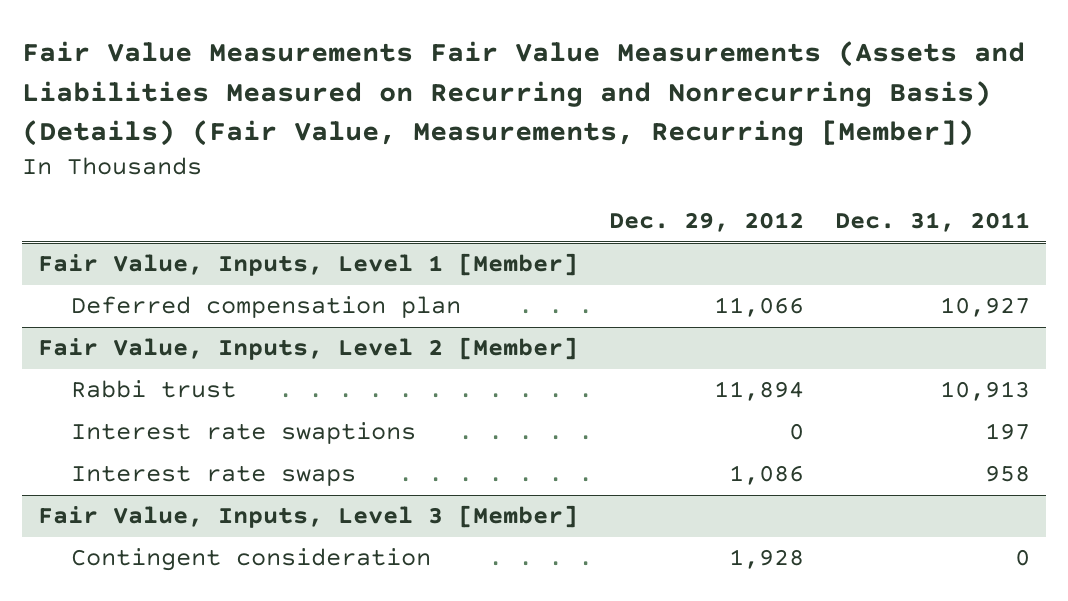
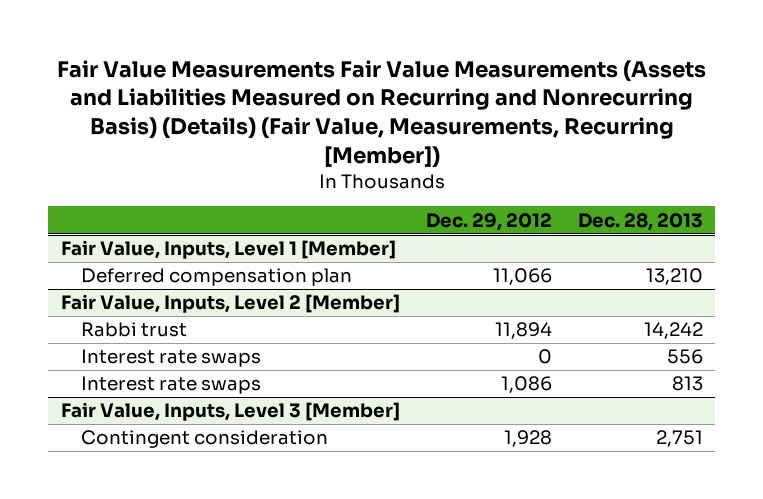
- | Dec. 29, 2012 | Dec. 31, 2011
+ | Dec. 29, 2012 | Dec. 28, 2013
@ Fair Value, Inputs, Level 2 [Member]
- Interest rate swaptions | 0 | 197
+ Interest rate swaps | 0 | 556

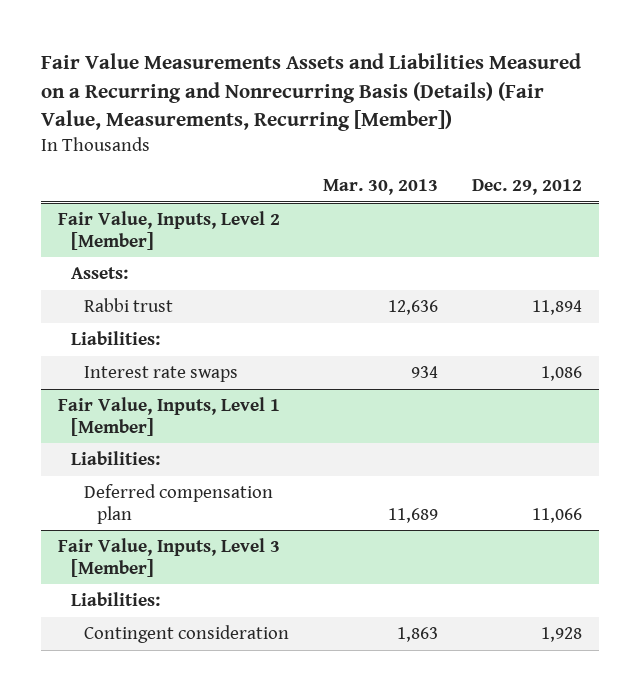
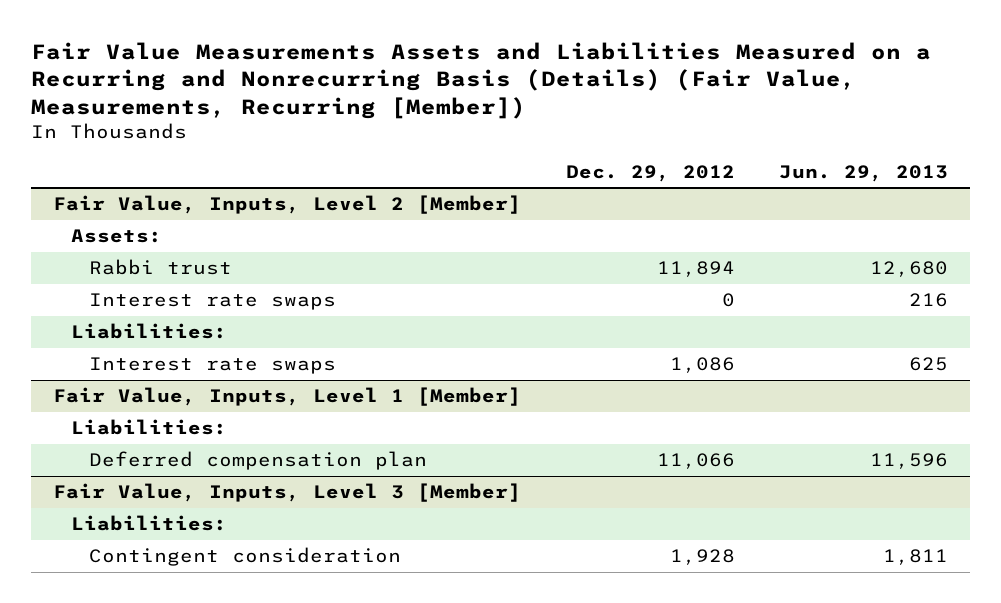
- | Mar. 30, 2013 | Dec. 29, 2012
+ | Dec. 29, 2012 | Jun. 29, 2013
@ Fair Value, Inputs, Level 2 [Member]
+ Interest rate swaps | 0 | 216

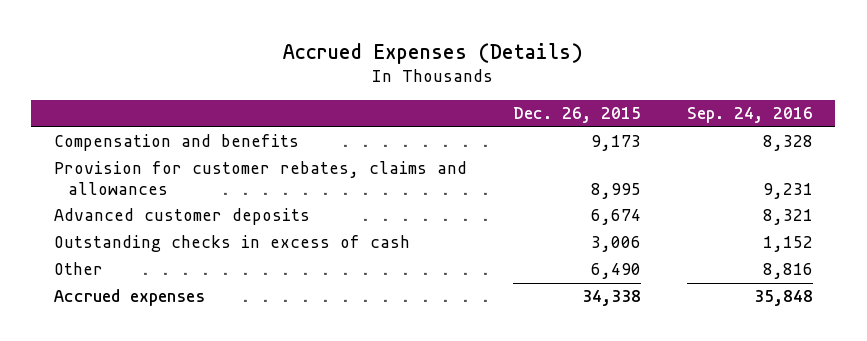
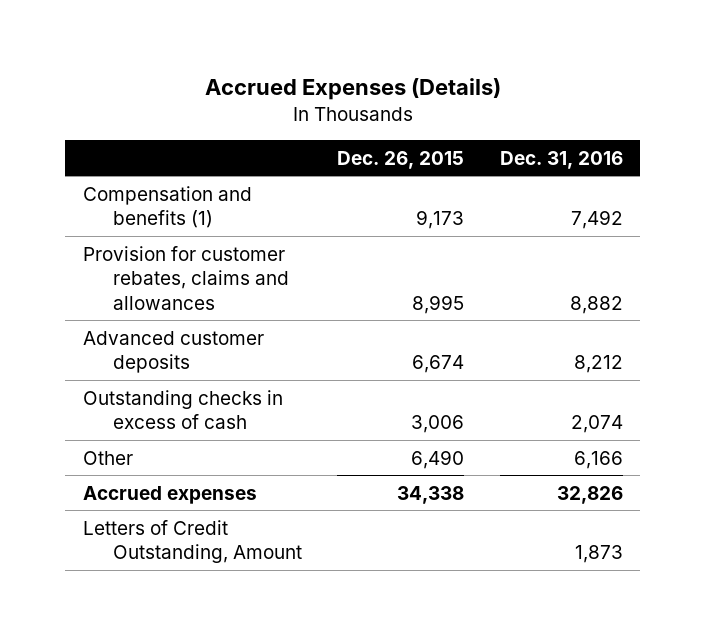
- | Dec. 26, 2015 | Sep. 24, 2016
+ | Dec. 26, 2015 | Dec. 31, 2016
- Compensation and benefits | 9,173 | 8,328
+ Compensation and benefits (1) | 9,173 | 7,492
+ Letters of Credit Outstanding, Amount | | 1,873

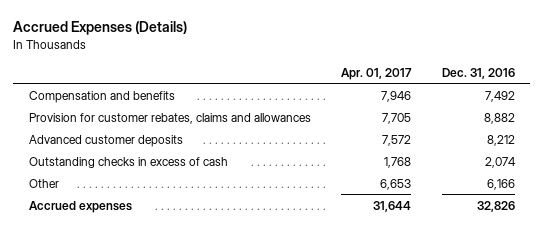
- | Dec. 26, 2015 | Dec. 31, 2016
+ | Apr. 01, 2017 | Dec. 31, 2016
- Compensation and benefits (1) | 9,173 | 7,492
+ Compensation and benefits | 7,946 | 7,492
- Letters of Credit Outstanding, Amount | | 1,873

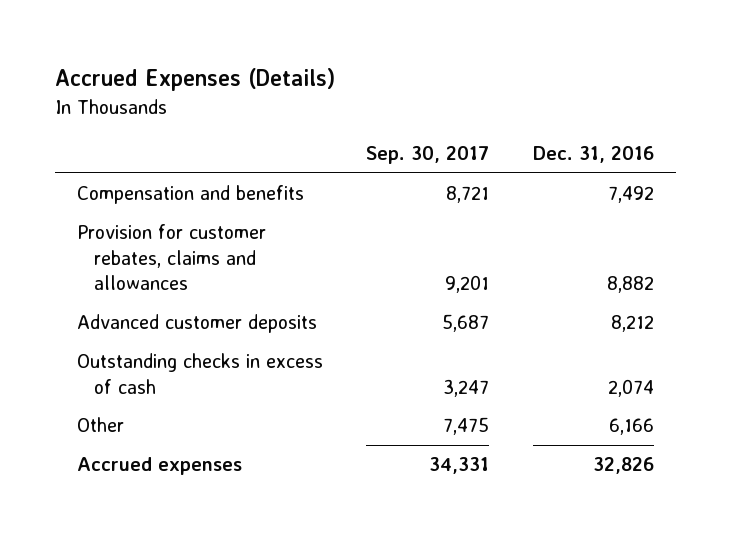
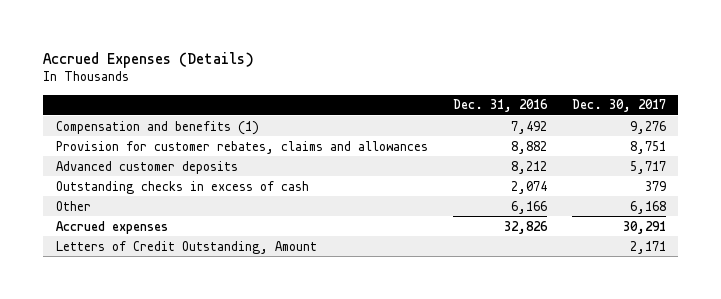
- | Sep. 30, 2017 | Dec. 31, 2016
+ | Dec. 31, 2016 | Dec. 30, 2017
- Compensation and benefits | 8,721 | 7,492
+ Compensation and benefits (1) | 7,492 | 9,276
+ Letters of Credit Outstanding, Amount | | 2,171

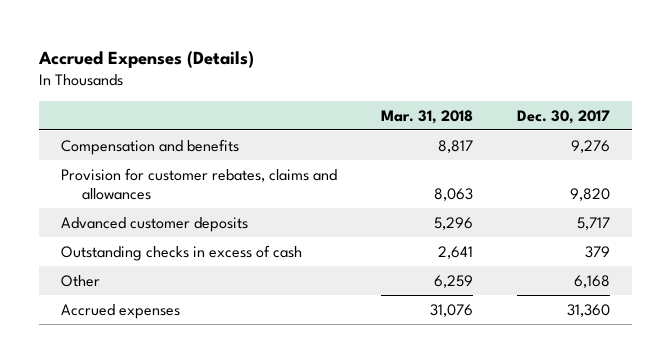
- | Dec. 31, 2016 | Dec. 30, 2017
+ | Mar. 31, 2018 | Dec. 30, 2017
- Compensation and benefits (1) | 7,492 | 9,276
- Provision for customer rebates, claims and allowances | 8,882 | 8,751
+ Compensation and benefits | 8,817 | 9,276
+ Provision for customer rebates, claims and allowances | 8,063 | 9,820
- Accrued expenses | 32,826 | 30,291
- Letters of Credit Outstanding, Amount | | 2,171
+ Accrued expenses | 31,076 | 31,360

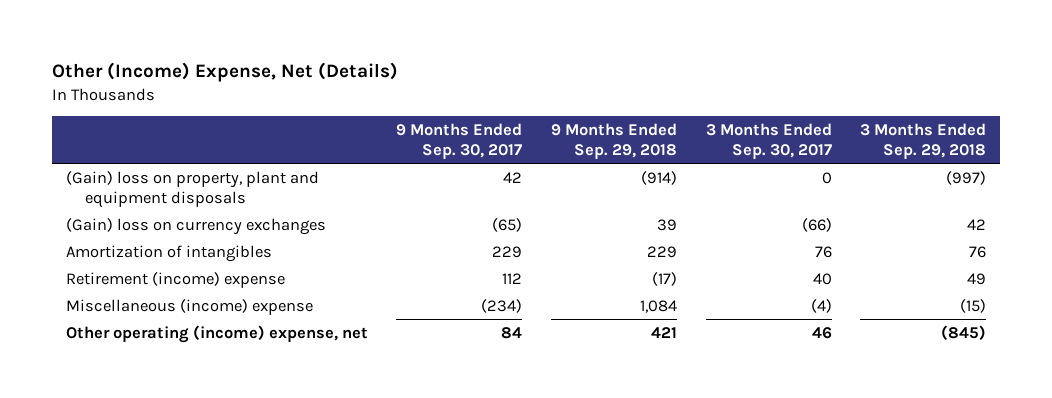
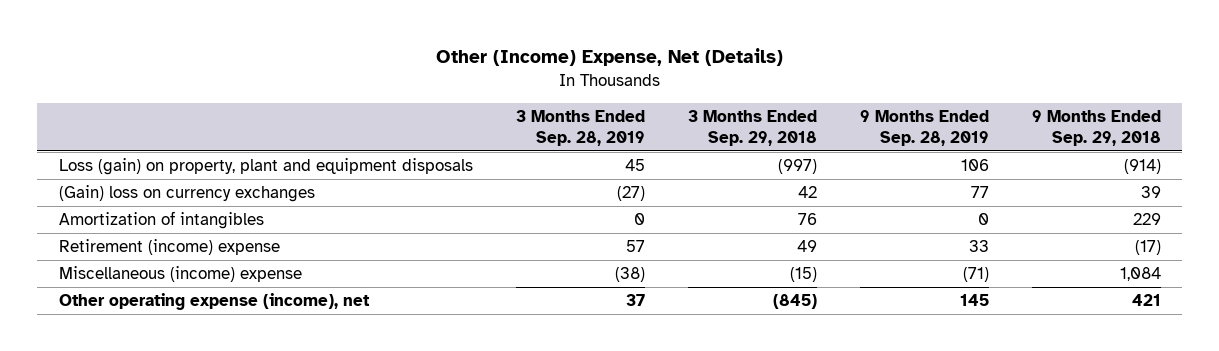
- | 9 Months Ended Sep. 30, 2017 | 9 Months Ended Sep. 29, 2018 | 3 Months Ended Sep. 30, 2017 | 3 Months Ended Sep. 29, 2018
+ | 3 Months Ended Sep. 28, 2019 | 3 Months Ended Sep. 29, 2018 | 9 Months Ended Sep. 28, 2019 | 9 Months Ended Sep. 29, 2018
- (Gain) loss on property, plant and equipment disposals | 42 | (914) | 0 | (997)
+ Loss (gain) on property, plant and equipment disposals | 45 | (997) | 106 | (914)
- Other operating (income) expense, net | 84 | 421 | 46 | (845)
+ Other operating expense (income), net | 37 | (845) | 145 | 421

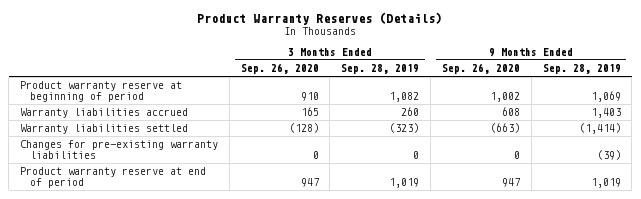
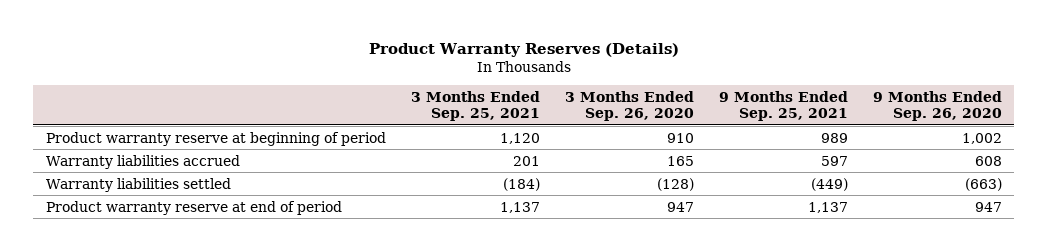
- | 3 Months Ended Sep. 26, 2020 | 3 Months Ended Sep. 28, 2019 | 9 Months Ended Sep. 26, 2020 | 9 Months Ended Sep. 28, 2019
+ | 3 Months Ended Sep. 25, 2021 | 3 Months Ended Sep. 26, 2020 | 9 Months Ended Sep. 25, 2021 | 9 Months Ended Sep. 26, 2020
- Changes for pre-existing warranty liabilities | 0 | 0 | 0 | (39)

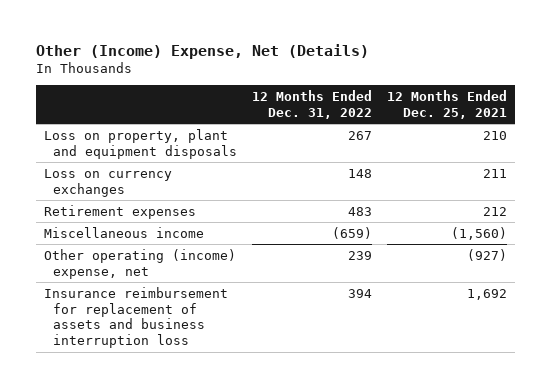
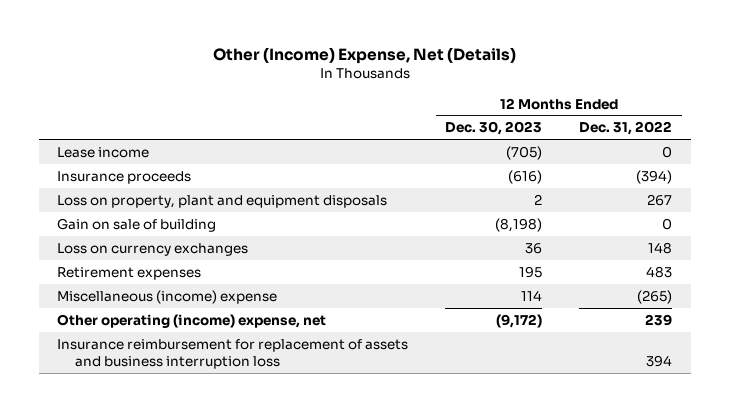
- | 12 Months Ended Dec. 31, 2022 | 12 Months Ended Dec. 25, 2021
+ | 12 Months Ended Dec. 30, 2023 | 12 Months Ended Dec. 31, 2022
+ Lease income | (705) | 0
+ Insurance proceeds | (616) | (394)
+ Gain on sale of building | (8,198) | 0
- Miscellaneous income | (659) | (1,560)
+ Miscellaneous (income) expense | 114 | (265)

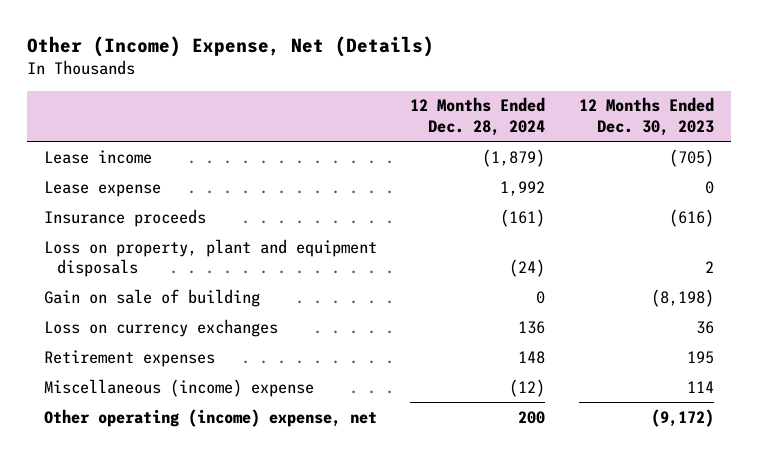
- | 12 Months Ended Dec. 30, 2023 | 12 Months Ended Dec. 31, 2022
+ | 12 Months Ended Dec. 28, 2024 | 12 Months Ended Dec. 30, 2023
+ Lease expense | 1,992 | 0
- Insurance reimbursement for replacement of assets and business interruption loss | | 394

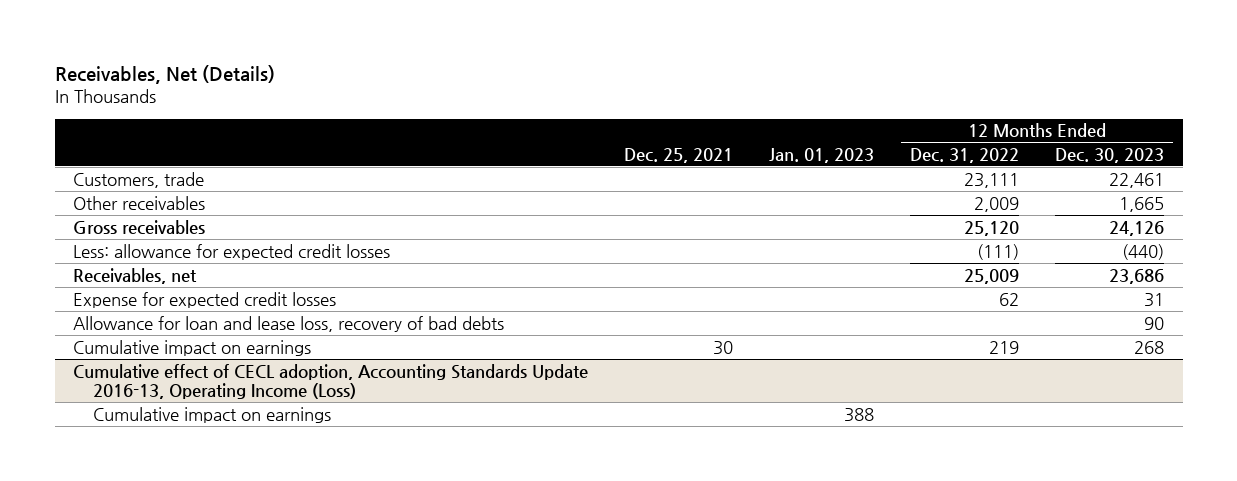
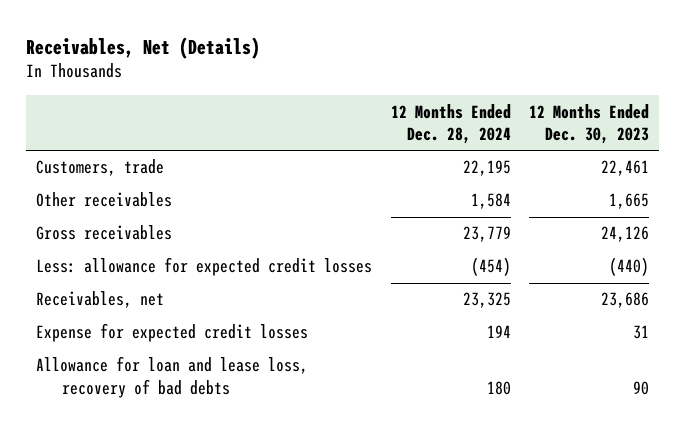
- | Dec. 25, 2021 | Jan. 01, 2023 | 12 Months Ended Dec. 31, 2022 | 12 Months Ended Dec. 30, 2023
+ | 12 Months Ended Dec. 28, 2024 | 12 Months Ended Dec. 30, 2023
- Cumulative impact on earnings | 30 | | 219 | 268
- Cumulative effect of CECL adoption, Accounting Standards Update 2016-13, Operating Income (Loss)
- Cumulative impact on earnings | | 388 | |

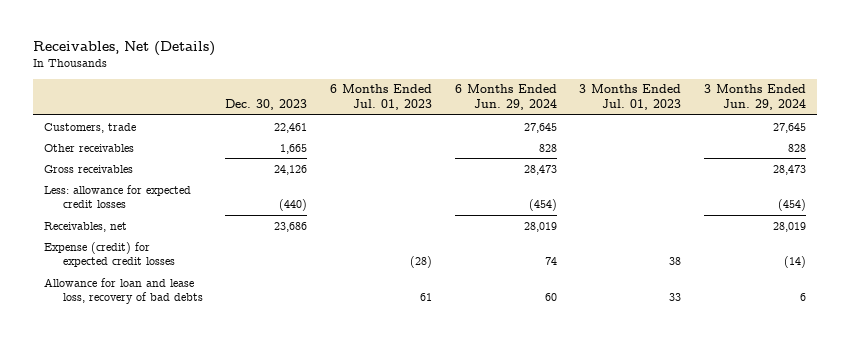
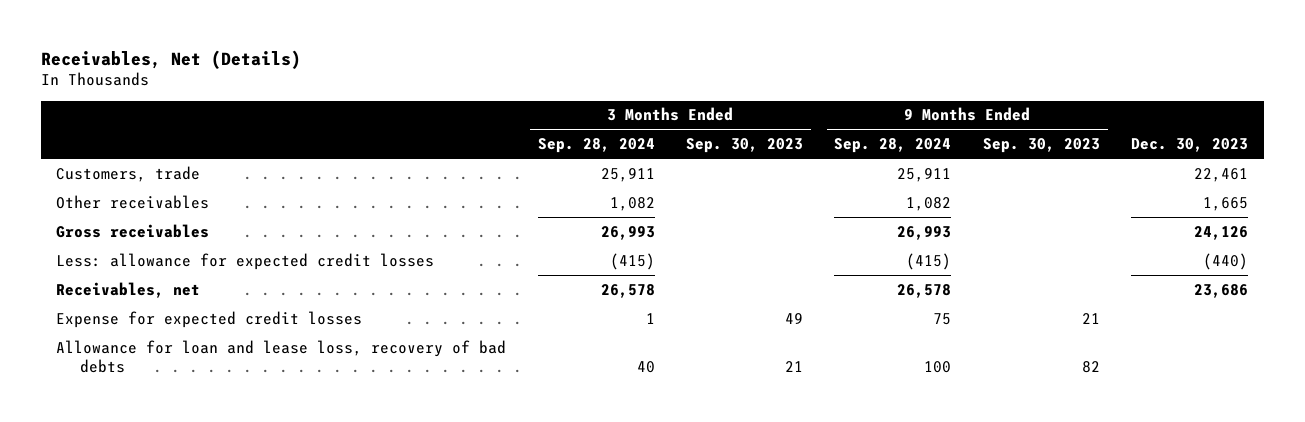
- | Dec. 30, 2023 | 6 Months Ended Jul. 01, 2023 | 6 Months Ended Jun. 29, 2024 | 3 Months Ended Jul. 01, 2023 | 3 Months Ended Jun. 29, 2024
+ | 3 Months Ended Sep. 28, 2024 | 3 Months Ended Sep. 30, 2023 | 9 Months Ended Sep. 28, 2024 | 9 Months Ended Sep. 30, 2023 | Dec. 30, 2023
- Expense (credit) for expected credit losses | | (28) | 74 | 38 | (14)
+ Expense for expected credit losses | 1 | 49 | 75 | 21 |

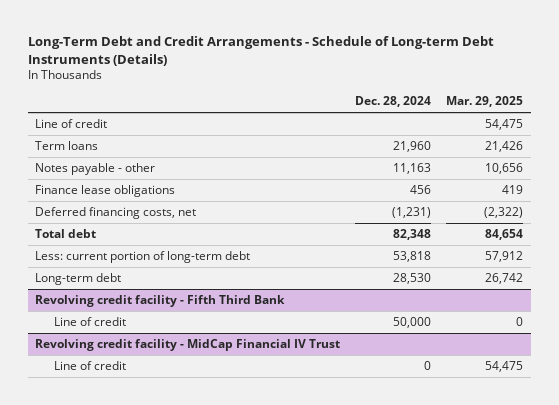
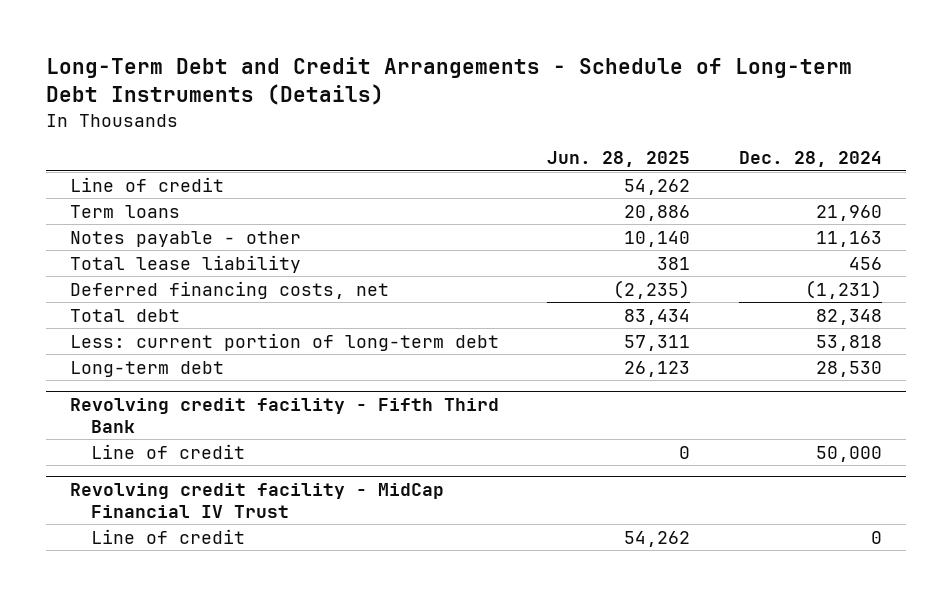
- | Dec. 28, 2024 | Mar. 29, 2025
+ | Jun. 28, 2025 | Dec. 28, 2024
- Finance lease obligations | 456 | 419
+ Total lease liability | 381 | 456

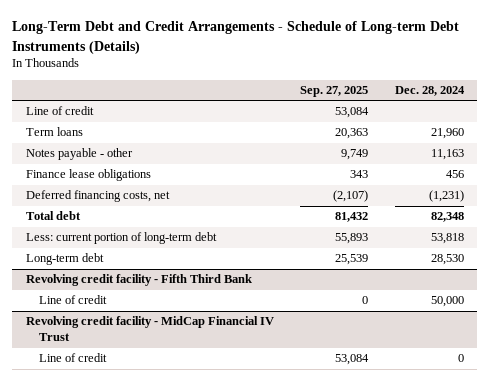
- | Jun. 28, 2025 | Dec. 28, 2024
+ | Sep. 27, 2025 | Dec. 28, 2024
- Total lease liability | 381 | 456
+ Finance lease obligations | 343 | 456

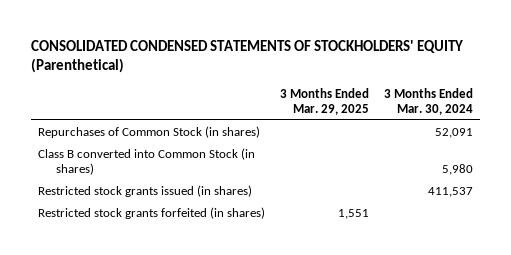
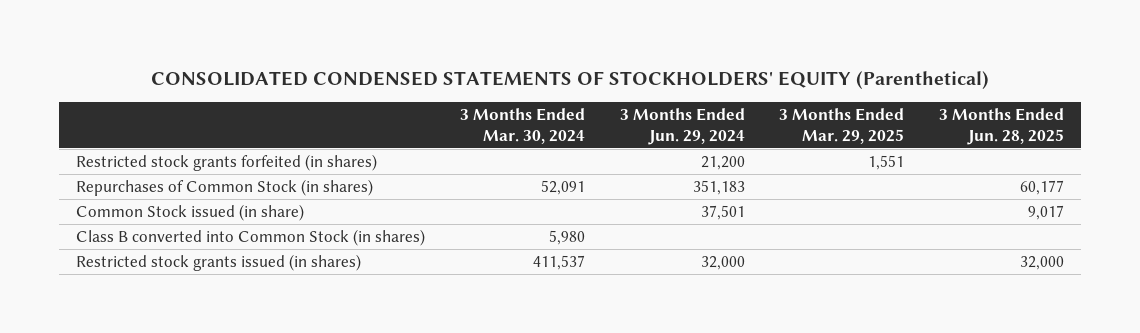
- | 3 Months Ended Mar. 29, 2025 | 3 Months Ended Mar. 30, 2024
+ | 3 Months Ended Mar. 30, 2024 | 3 Months Ended Jun. 29, 2024 | 3 Months Ended Mar. 29, 2025 | 3 Months Ended Jun. 28, 2025
moved up: Restricted stock grants forfeited (in shares) | | 21,200 | 1,551 |
+ Common Stock issued (in share) | | 37,501 | | 9,017

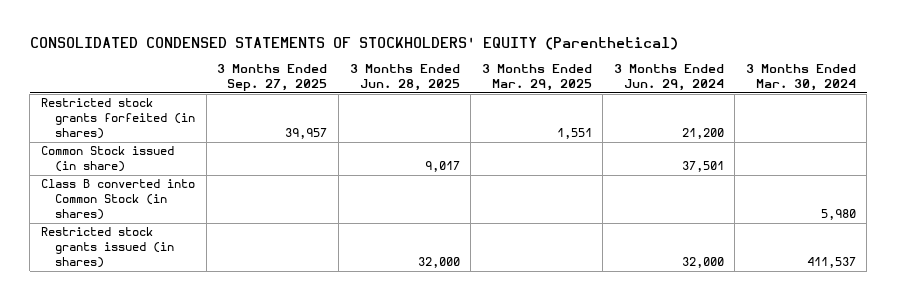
- | 3 Months Ended Mar. 30, 2024 | 3 Months Ended Jun. 29, 2024 | 3 Months Ended Mar. 29, 2025 | 3 Months Ended Jun. 28, 2025
+ | 3 Months Ended Sep. 27, 2025 | 3 Months Ended Jun. 28, 2025 | 3 Months Ended Mar. 29, 2025 | 3 Months Ended Jun. 29, 2024 | 3 Months Ended Mar. 30, 2024
- Repurchases of Common Stock (in shares) | 52,091 | 351,183 | | 60,177

